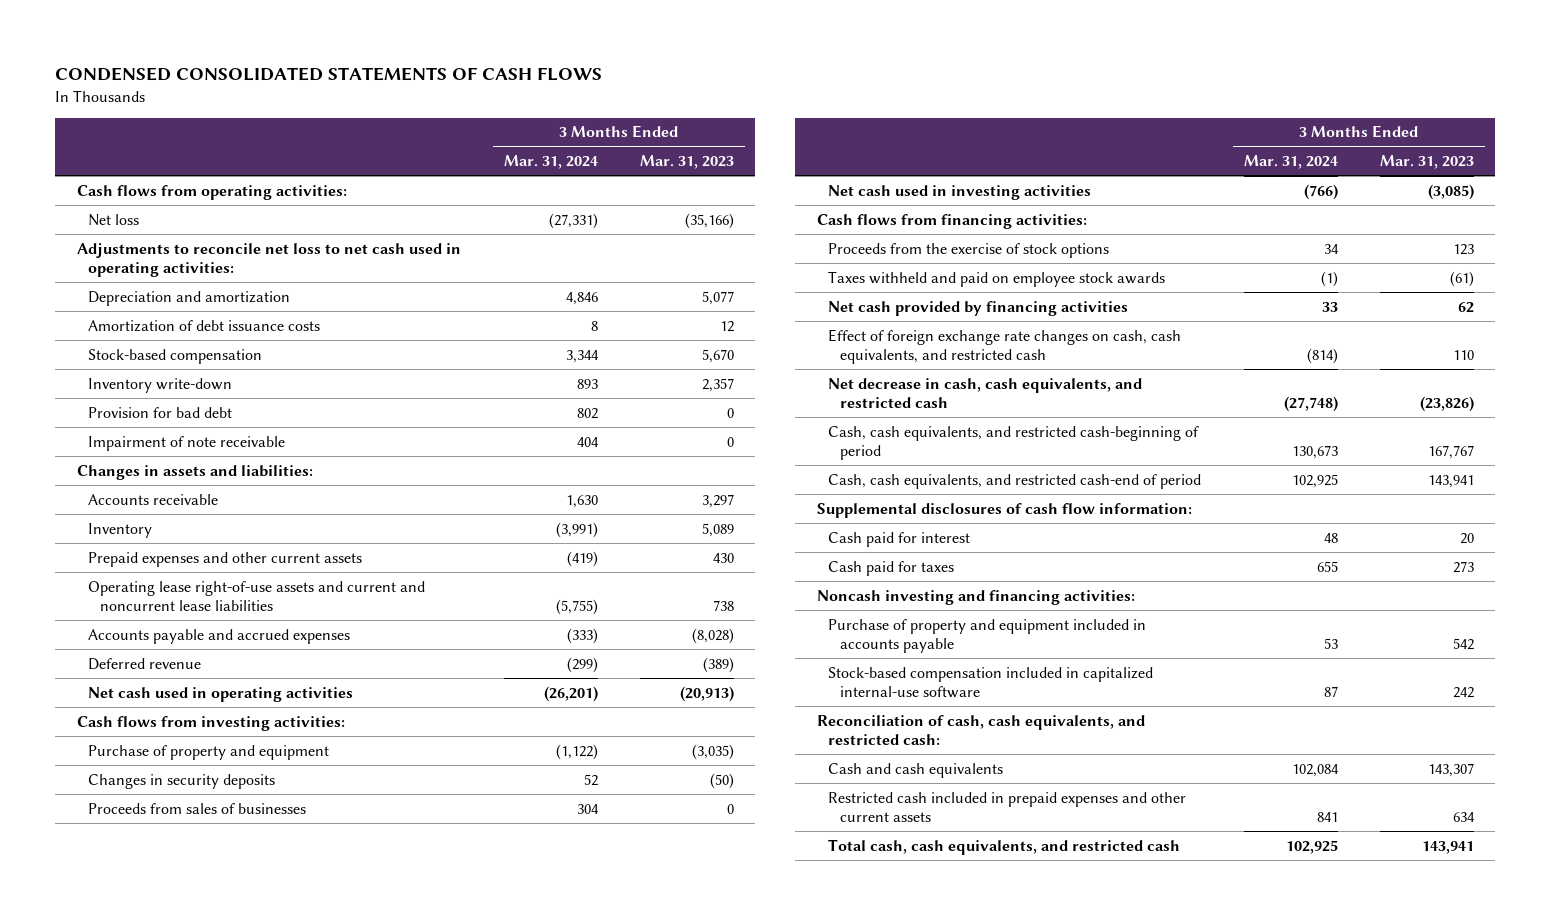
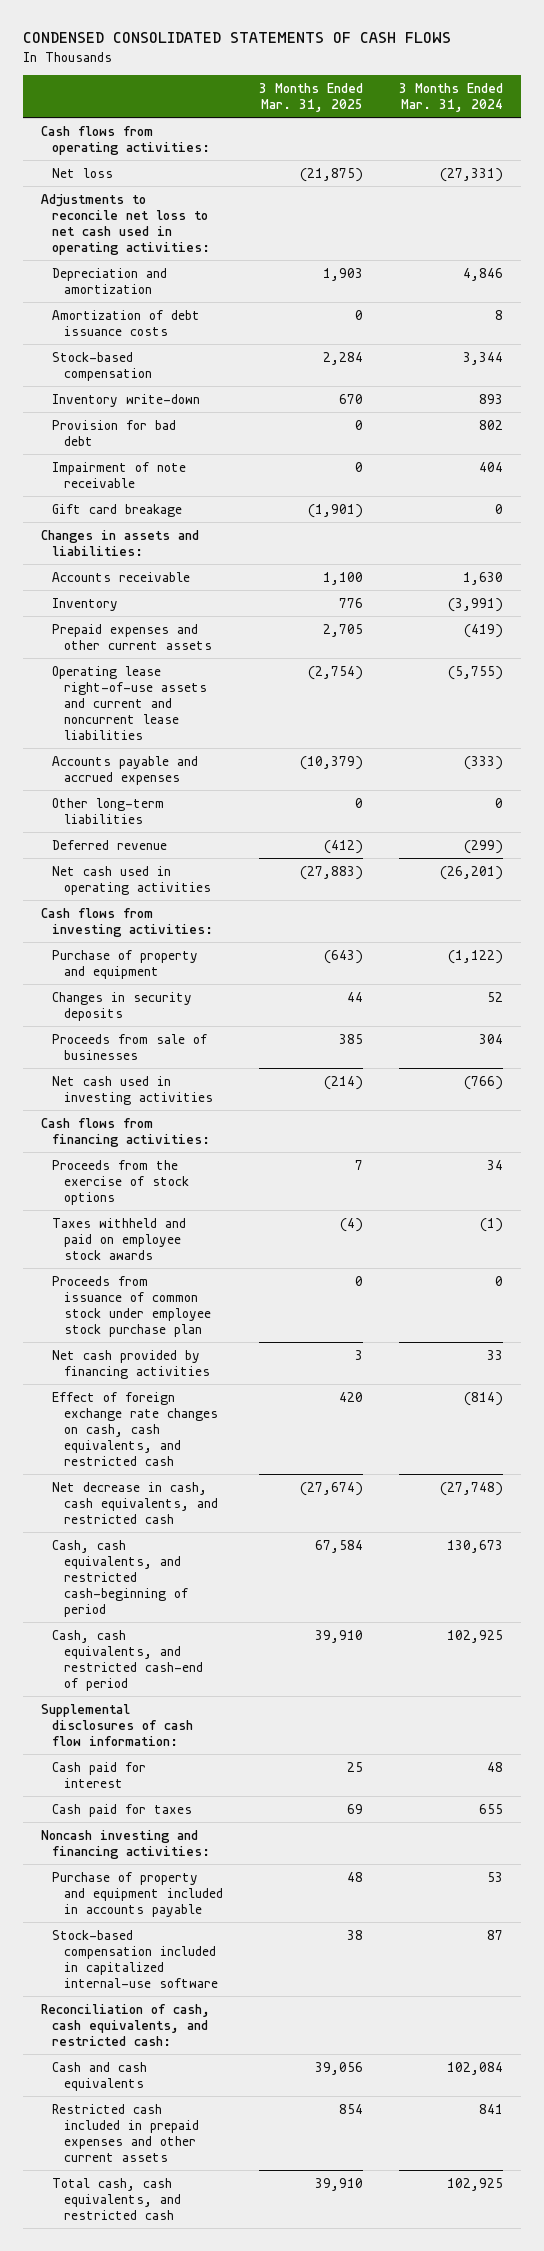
- | 3 Months Ended Mar. 31, 2024 | 3 Months Ended Mar. 31, 2023
+ | 3 Months Ended Mar. 31, 2025 | 3 Months Ended Mar. 31, 2024
+ Gift card breakage | (1,901) | 0
+ Other long-term liabilities | 0 | 0
- Proceeds from sales of businesses | 304 | 0
+ Proceeds from sale of businesses | 385 | 304
+ Proceeds from issuance of common stock under employee stock purchase plan | 0 | 0

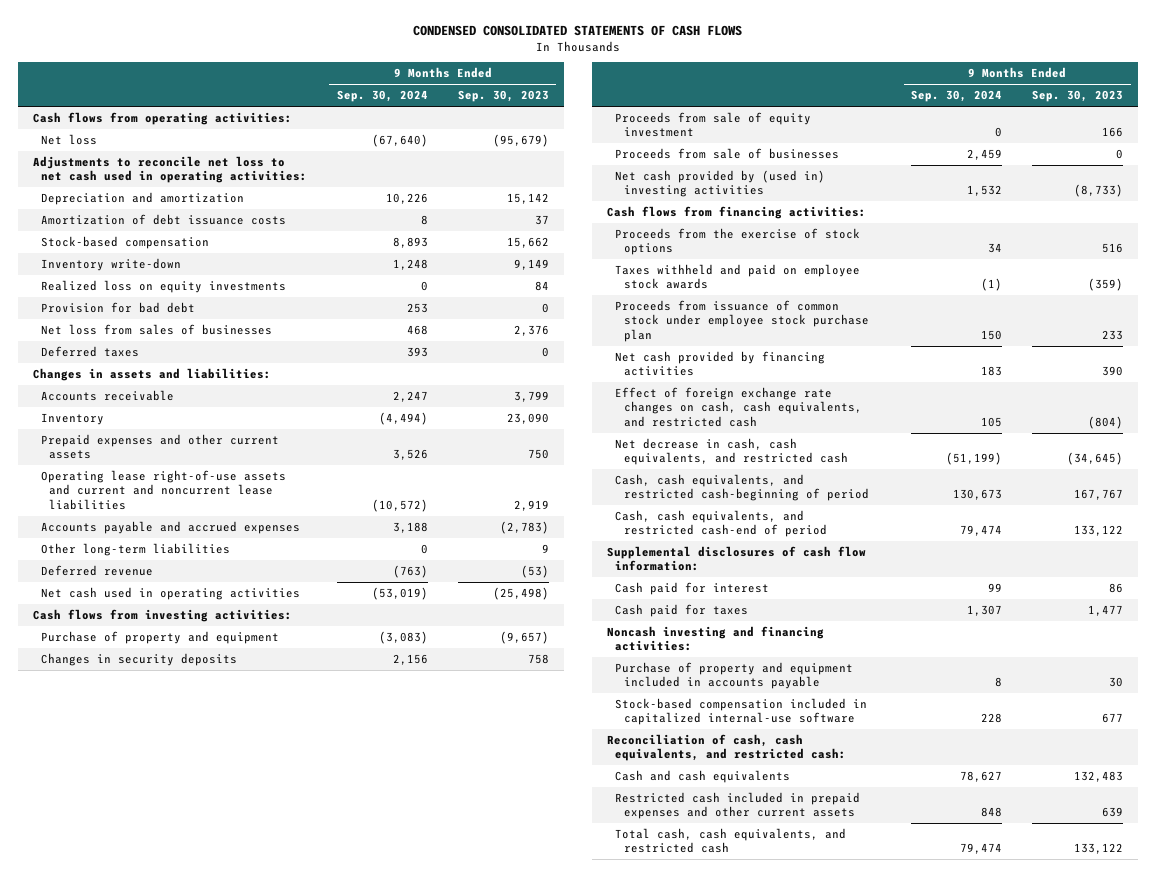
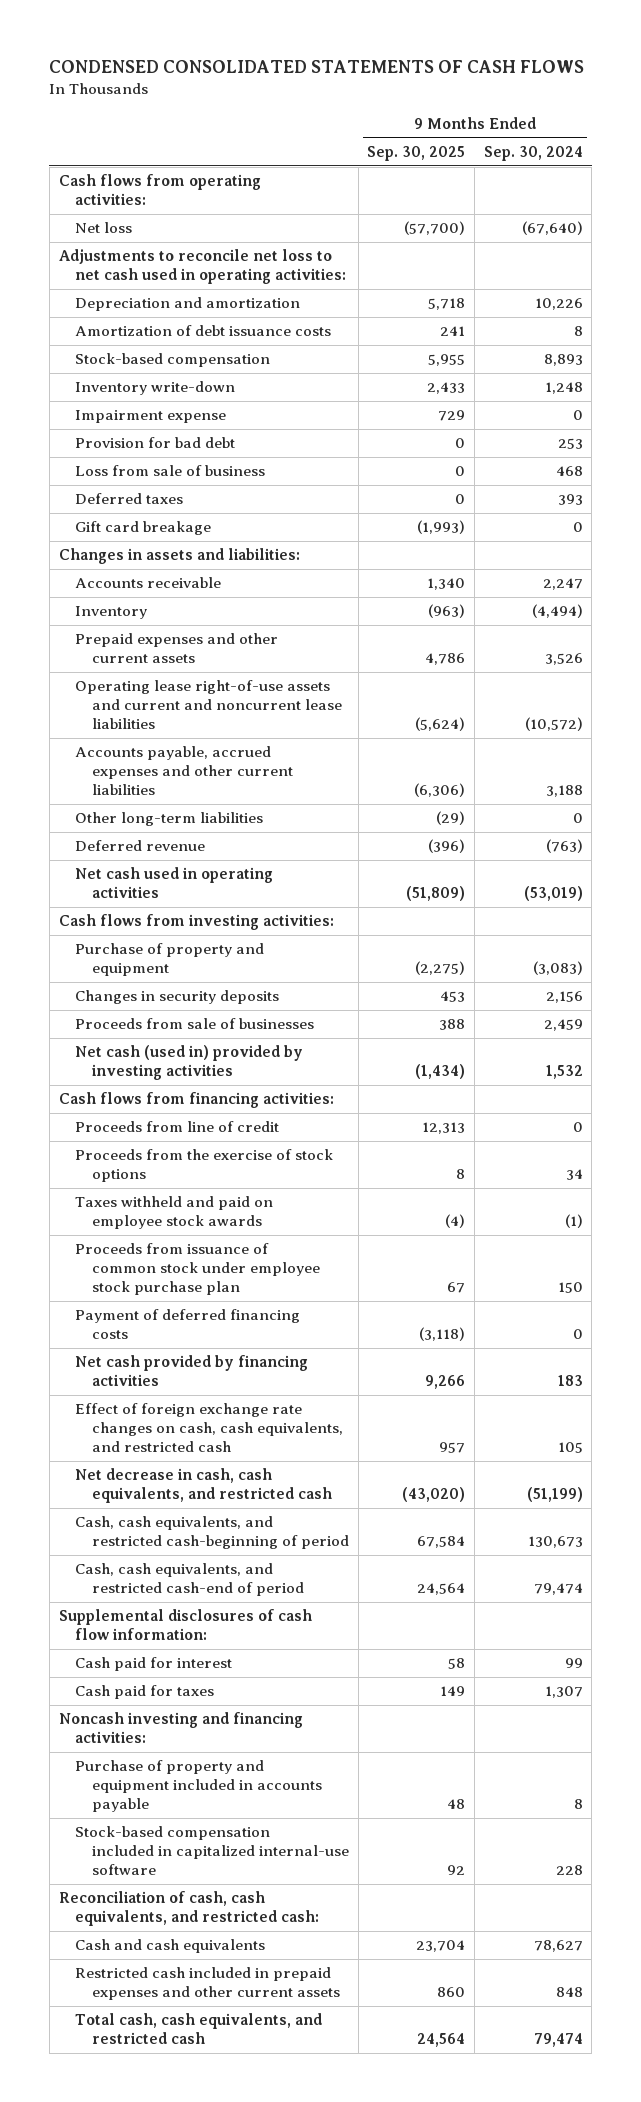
- | 9 Months Ended Sep. 30, 2024 | 9 Months Ended Sep. 30, 2023
+ | 9 Months Ended Sep. 30, 2025 | 9 Months Ended Sep. 30, 2024
- Realized loss on equity investments | 0 | 84
+ Impairment expense | 729 | 0
- Net loss from sales of businesses | 468 | 2,376
+ Loss from sale of business | 0 | 468
+ Gift card breakage | (1,993) | 0
- Accounts payable and accrued expenses | 3,188 | (2,783)
+ Accounts payable, accrued expenses and other current liabilities | (6,306) | 3,188
- Proceeds from sale of equity investment | 0 | 166
- Net cash provided by (used in) investing activities | 1,532 | (8,733)
+ Net cash (used in) provided by investing activities | (1,434) | 1,532
+ Proceeds from line of credit | 12,313 | 0
+ Payment of deferred financing costs | (3,118) | 0

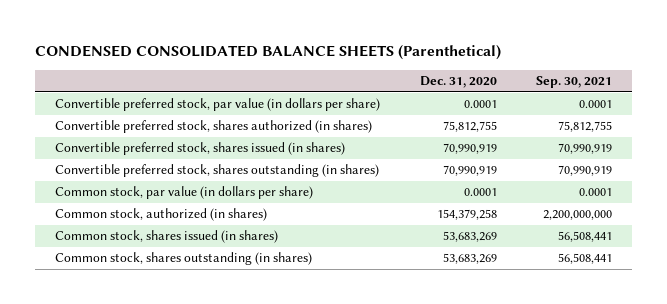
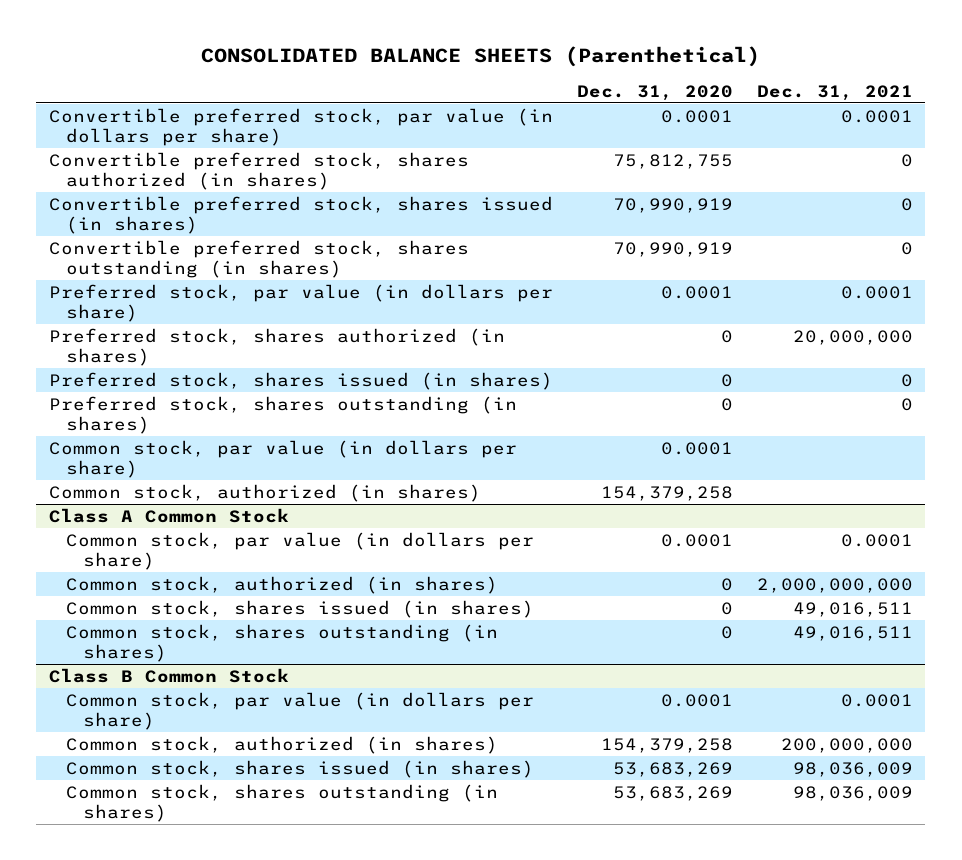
- CONDENSED CONSOLIDATED BALANCE SHEETS (Parenthetical)
+ CONSOLIDATED BALANCE SHEETS (Parenthetical)
- | Dec. 31, 2020 | Sep. 30, 2021
+ | Dec. 31, 2020 | Dec. 31, 2021
+ Preferred stock, par value (in dollars per share) | 0.0001 | 0.0001
+ Preferred stock, shares authorized (in shares) | 0 | 20,000,000
+ Preferred stock, shares issued (in shares) | 0 | 0
+ Preferred stock, shares outstanding (in shares) | 0 | 0
+ Class A Common Stock
+ Common stock, par value (in dollars per share) | 0.0001 | 0.0001
+ Common stock, authorized (in shares) | 0 | 2,000,000,000
+ Common stock, shares issued (in shares) | 0 | 49,016,511
+ Common stock, shares outstanding (in shares) | 0 | 49,016,511
+ Class B Common Stock
+ Common stock, par value (in dollars per share) | 0.0001 | 0.0001
+ Common stock, authorized (in shares) | 154,379,258 | 200,000,000

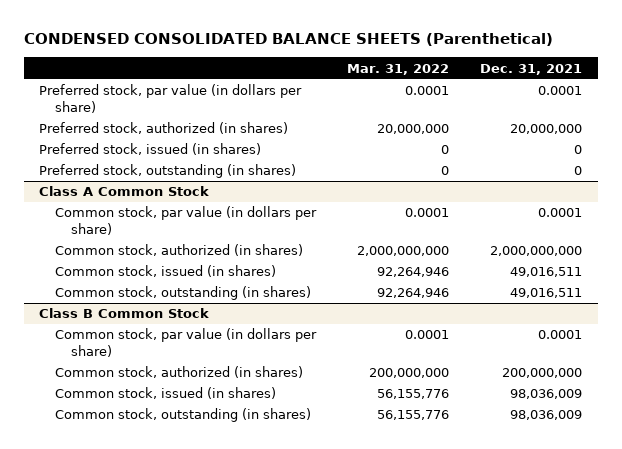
- CONSOLIDATED BALANCE SHEETS (Parenthetical)
+ CONDENSED CONSOLIDATED BALANCE SHEETS (Parenthetical)
- | Dec. 31, 2020 | Dec. 31, 2021
+ | Mar. 31, 2022 | Dec. 31, 2021
- Convertible preferred stock, par value (in dollars per share) | 0.0001 | 0.0001
- Convertible preferred stock, shares authorized (in shares) | 75,812,755 | 0
- Convertible preferred stock, shares issued (in shares) | 70,990,919 | 0
- Convertible preferred stock, shares outstanding (in shares) | 70,990,919 | 0
- Preferred stock, shares authorized (in shares) | 0 | 20,000,000
- Preferred stock, shares issued (in shares) | 0 | 0
- Preferred stock, shares outstanding (in shares) | 0 | 0
- Common stock, par value (in dollars per share) | 0.0001 |
- Common stock, authorized (in shares) | 154,379,258 |
+ Preferred stock, authorized (in shares) | 20,000,000 | 20,000,000
+ Preferred stock, issued (in shares) | 0 | 0
+ Preferred stock, outstanding (in shares) | 0 | 0
@ Class A Common Stock
- Common stock, shares issued (in shares) | 0 | 49,016,511
- Common stock, shares outstanding (in shares) | 0 | 49,016,511
+ Common stock, issued (in shares) | 92,264,946 | 49,016,511
+ Common stock, outstanding (in shares) | 92,264,946 | 49,016,511
@ Class B Common Stock
- Common stock, shares issued (in shares) | 53,683,269 | 98,036,009
- Common stock, shares outstanding (in shares) | 53,683,269 | 98,036,009
+ Common stock, issued (in shares) | 56,155,776 | 98,036,009
+ Common stock, outstanding (in shares) | 56,155,776 | 98,036,009

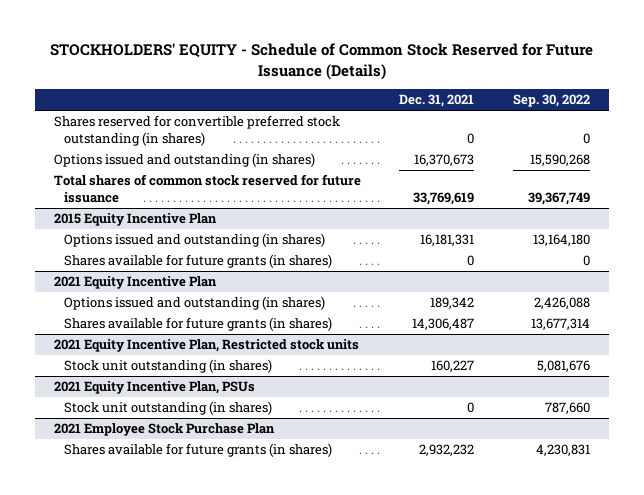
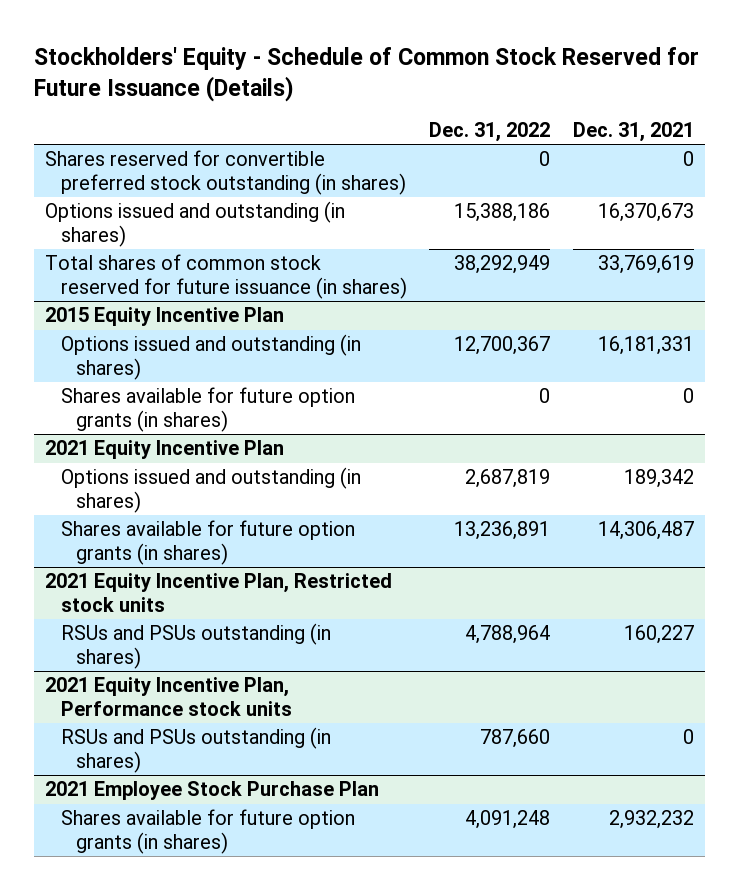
- STOCKHOLDERS' EQUITY - Schedule of Common Stock Reserved for Future Issuance (Details)
+ Stockholders' Equity - Schedule of Common Stock Reserved for Future Issuance (Details)
- | Dec. 31, 2021 | Sep. 30, 2022
+ | Dec. 31, 2022 | Dec. 31, 2021
- Total shares of common stock reserved for future issuance | 33,769,619 | 39,367,749
+ Total shares of common stock reserved for future issuance (in shares) | 38,292,949 | 33,769,619
@ 2015 Equity Incentive Plan
- Shares available for future grants (in shares) | 0 | 0
+ Shares available for future option grants (in shares) | 0 | 0
@ 2021 Equity Incentive Plan
- Shares available for future grants (in shares) | 14,306,487 | 13,677,314
+ Shares available for future option grants (in shares) | 13,236,891 | 14,306,487
@ 2021 Equity Incentive Plan, Restricted stock units
- Stock unit outstanding (in shares) | 160,227 | 5,081,676
- 2021 Equity Incentive Plan, PSUs
- Stock unit outstanding (in shares) | 0 | 787,660
@ 2021 Equity Incentive Plan, Restricted stock units
+ RSUs and PSUs outstanding (in shares) | 4,788,964 | 160,227
+ 2021 Equity Incentive Plan, Performance stock units
+ RSUs and PSUs outstanding (in shares) | 787,660 | 0
@ 2021 Employee Stock Purchase Plan
- Shares available for future grants (in shares) | 2,932,232 | 4,230,831
+ Shares available for future option grants (in shares) | 4,091,248 | 2,932,232

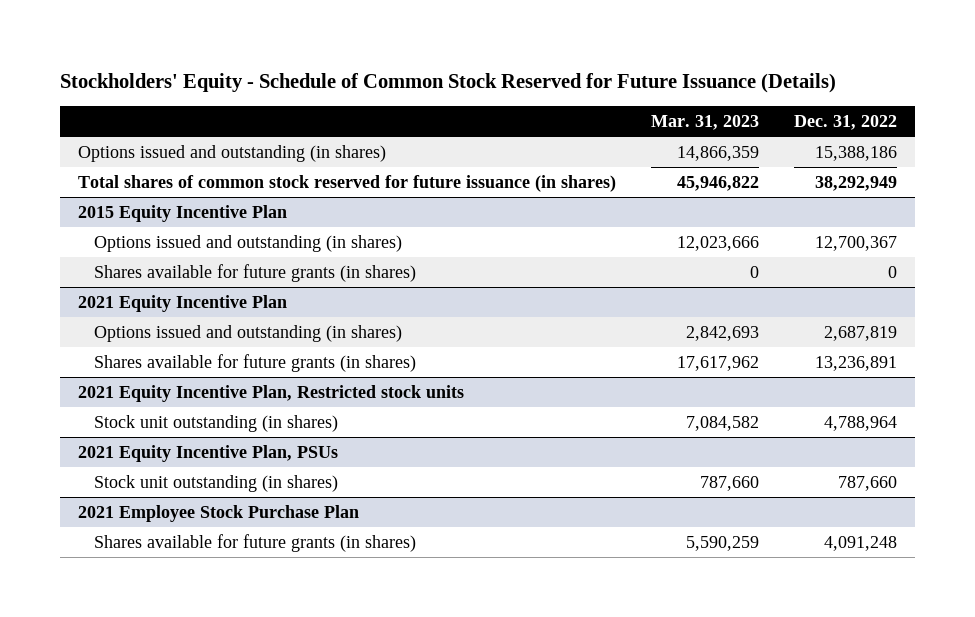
- | Dec. 31, 2022 | Dec. 31, 2021
+ | Mar. 31, 2023 | Dec. 31, 2022
- Shares reserved for convertible preferred stock outstanding (in shares) | 0 | 0
@ 2015 Equity Incentive Plan
- Shares available for future option grants (in shares) | 0 | 0
+ Shares available for future grants (in shares) | 0 | 0
@ 2021 Equity Incentive Plan
- Shares available for future option grants (in shares) | 13,236,891 | 14,306,487
+ Shares available for future grants (in shares) | 17,617,962 | 13,236,891
@ 2021 Equity Incentive Plan, Restricted stock units
- RSUs and PSUs outstanding (in shares) | 4,788,964 | 160,227
- 2021 Equity Incentive Plan, Performance stock units
- RSUs and PSUs outstanding (in shares) | 787,660 | 0
@ 2021 Equity Incentive Plan, Restricted stock units
+ Stock unit outstanding (in shares) | 7,084,582 | 4,788,964
+ 2021 Equity Incentive Plan, PSUs
+ Stock unit outstanding (in shares) | 787,660 | 787,660
@ 2021 Employee Stock Purchase Plan
- Shares available for future option grants (in shares) | 4,091,248 | 2,932,232
+ Shares available for future grants (in shares) | 5,590,259 | 4,091,248

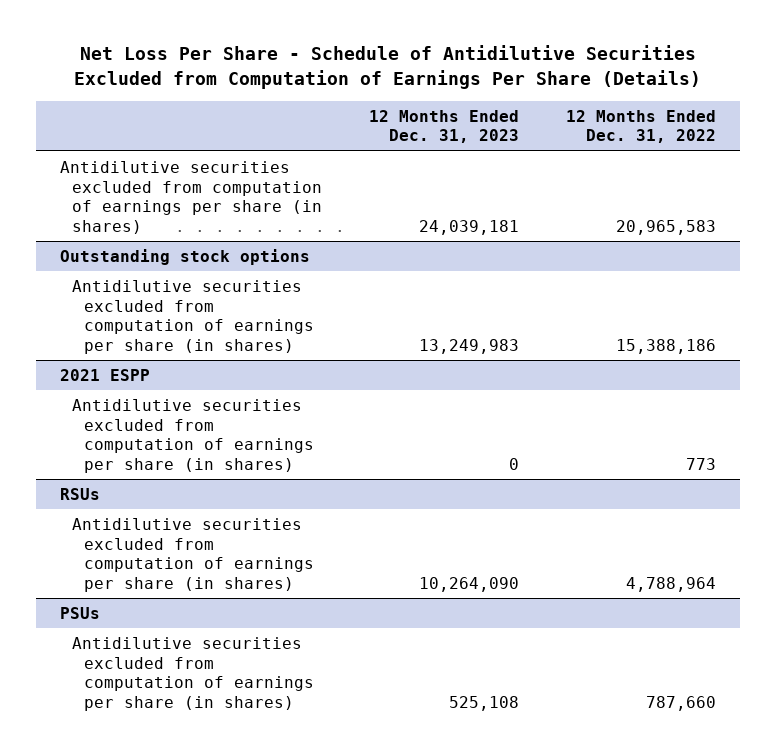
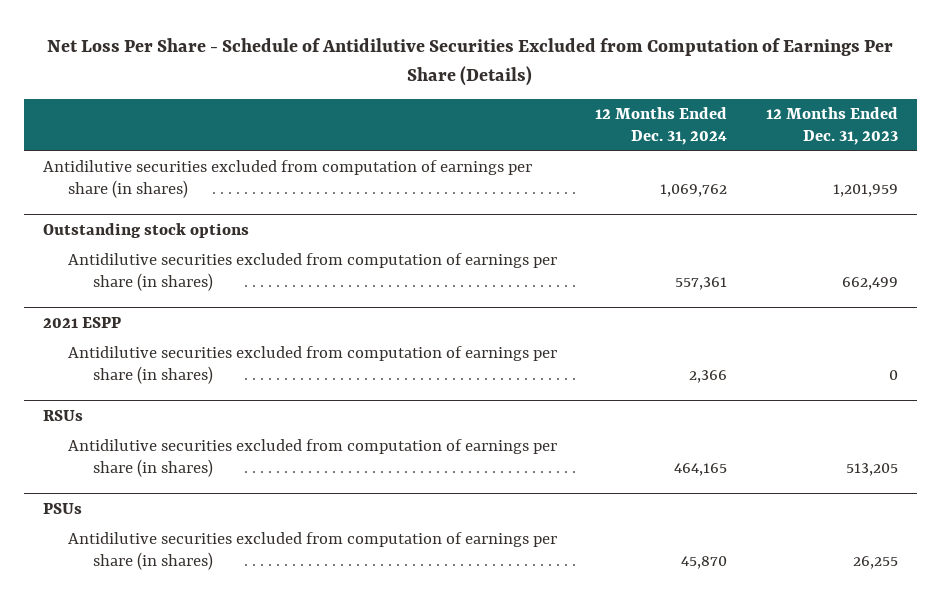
- | 12 Months Ended Dec. 31, 2023 | 12 Months Ended Dec. 31, 2022
+ | 12 Months Ended Dec. 31, 2024 | 12 Months Ended Dec. 31, 2023
- Antidilutive securities excluded from computation of earnings per share (in shares) | 24,039,181 | 20,965,583
+ Antidilutive securities excluded from computation of earnings per share (in shares) | 1,069,762 | 1,201,959
@ Outstanding stock options
- Antidilutive securities excluded from computation of earnings per share (in shares) | 13,249,983 | 15,388,186
+ Antidilutive securities excluded from computation of earnings per share (in shares) | 557,361 | 662,499
@ RSUs
- Antidilutive securities excluded from computation of earnings per share (in shares) | 10,264,090 | 4,788,964
+ Antidilutive securities excluded from computation of earnings per share (in shares) | 464,165 | 513,205
@ PSUs
- Antidilutive securities excluded from computation of earnings per share (in shares) | 525,108 | 787,660
+ Antidilutive securities excluded from computation of earnings per share (in shares) | 45,870 | 26,255

